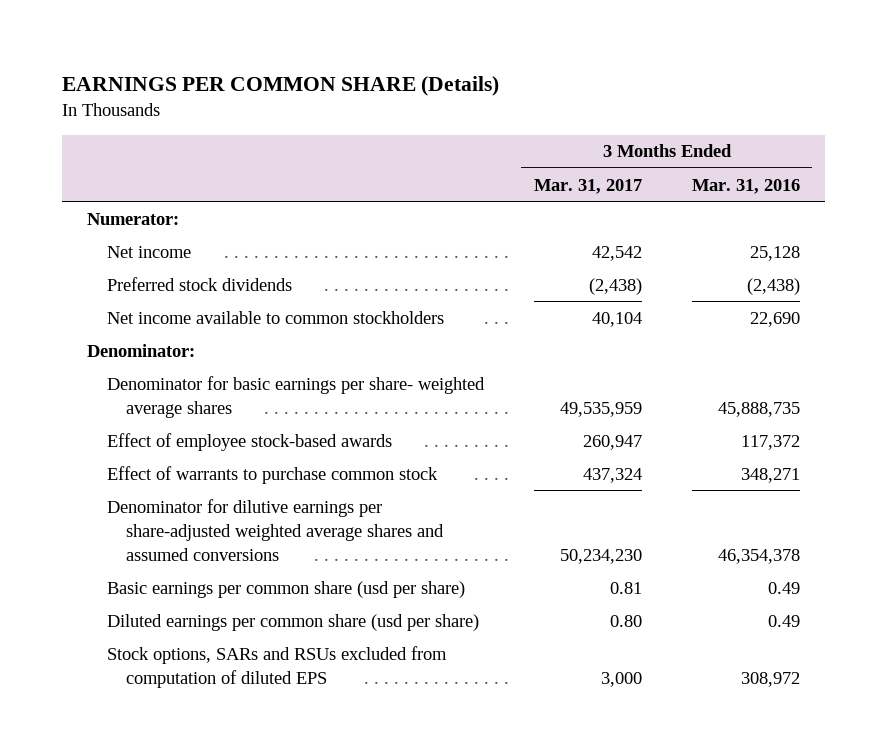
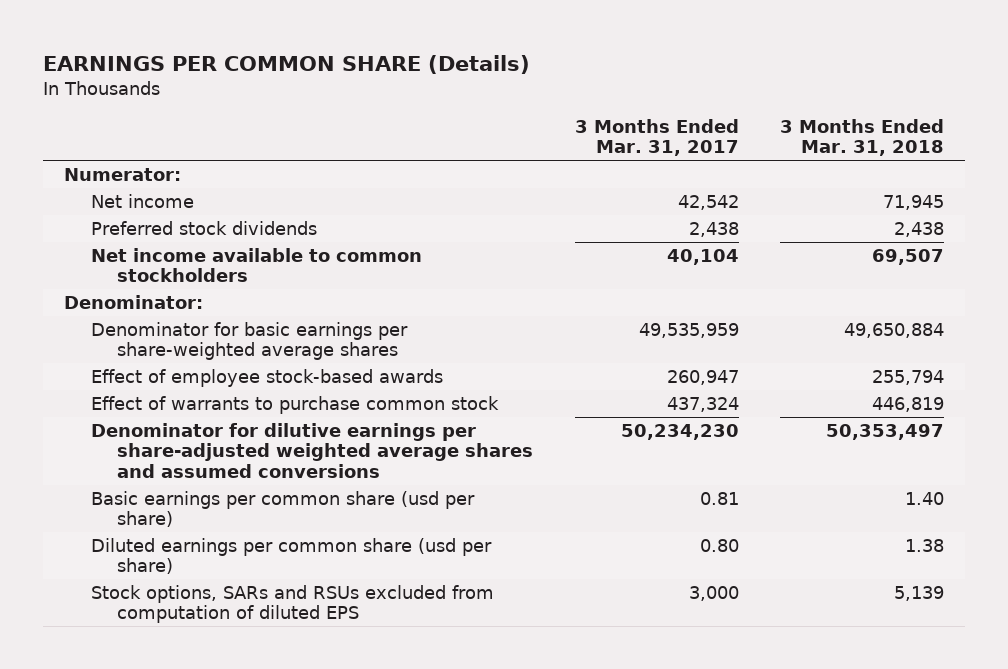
- | 3 Months Ended Mar. 31, 2017 | 3 Months Ended Mar. 31, 2016
+ | 3 Months Ended Mar. 31, 2017 | 3 Months Ended Mar. 31, 2018
- Preferred stock dividends | (2,438) | (2,438)
+ Preferred stock dividends | 2,438 | 2,438
- Denominator for basic earnings per share- weighted average shares | 49,535,959 | 45,888,735
+ Denominator for basic earnings per share-weighted average shares | 49,535,959 | 49,650,884

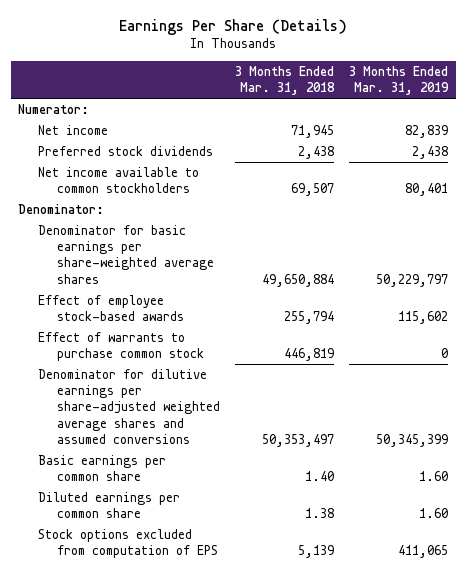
- EARNINGS PER COMMON SHARE (Details)
+ Earnings Per Share (Details)
- | 3 Months Ended Mar. 31, 2017 | 3 Months Ended Mar. 31, 2018
+ | 3 Months Ended Mar. 31, 2018 | 3 Months Ended Mar. 31, 2019
- Basic earnings per common share (usd per share) | 0.81 | 1.40
- Diluted earnings per common share (usd per share) | 0.80 | 1.38
- Stock options, SARs and RSUs excluded from computation of diluted EPS | 3,000 | 5,139
+ Basic earnings per common share | 1.40 | 1.60
+ Diluted earnings per common share | 1.38 | 1.60
+ Stock options excluded from computation of EPS | 5,139 | 411,065

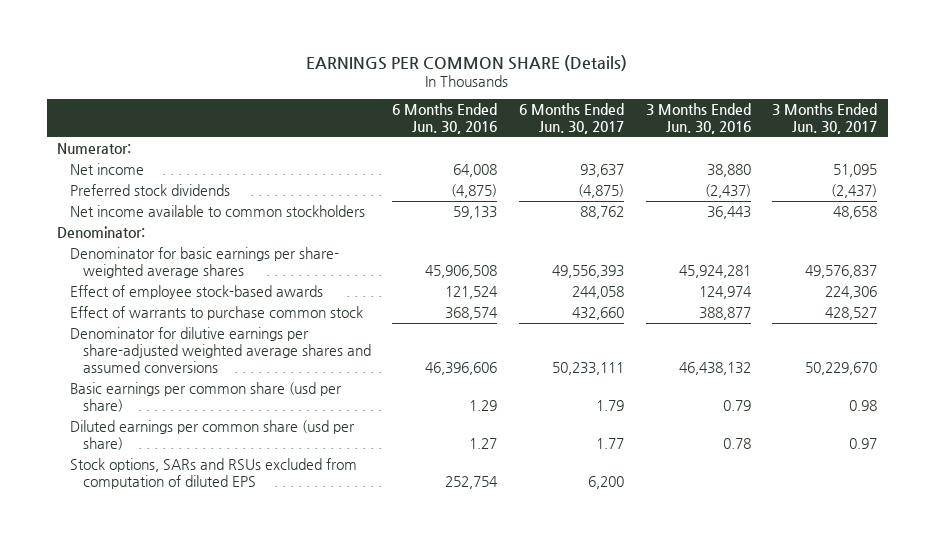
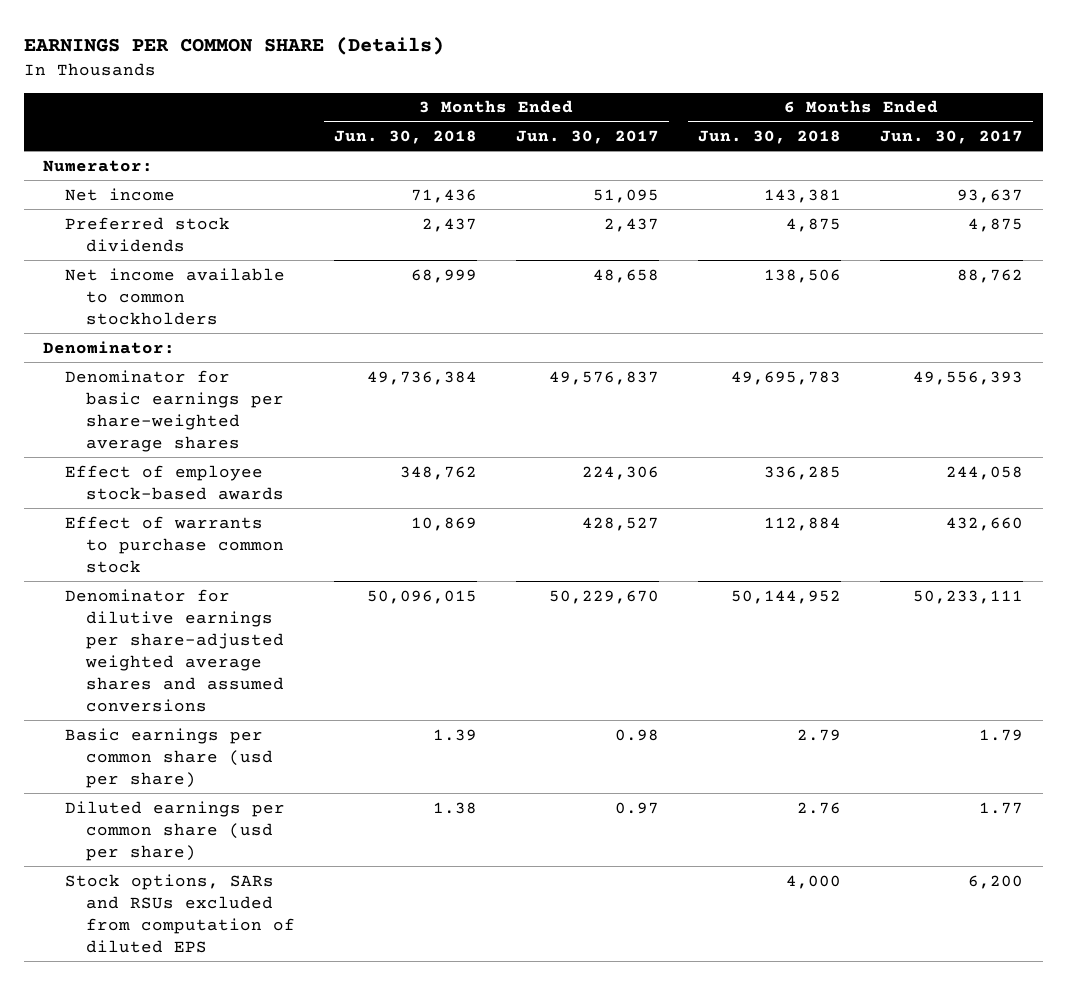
- | 6 Months Ended Jun. 30, 2016 | 6 Months Ended Jun. 30, 2017 | 3 Months Ended Jun. 30, 2016 | 3 Months Ended Jun. 30, 2017
+ | 3 Months Ended Jun. 30, 2018 | 3 Months Ended Jun. 30, 2017 | 6 Months Ended Jun. 30, 2018 | 6 Months Ended Jun. 30, 2017
- Preferred stock dividends | (4,875) | (4,875) | (2,437) | (2,437)
+ Preferred stock dividends | 2,437 | 2,437 | 4,875 | 4,875
- Denominator for basic earnings per share- weighted average shares | 45,906,508 | 49,556,393 | 45,924,281 | 49,576,837
+ Denominator for basic earnings per share-weighted average shares | 49,736,384 | 49,576,837 | 49,695,783 | 49,556,393

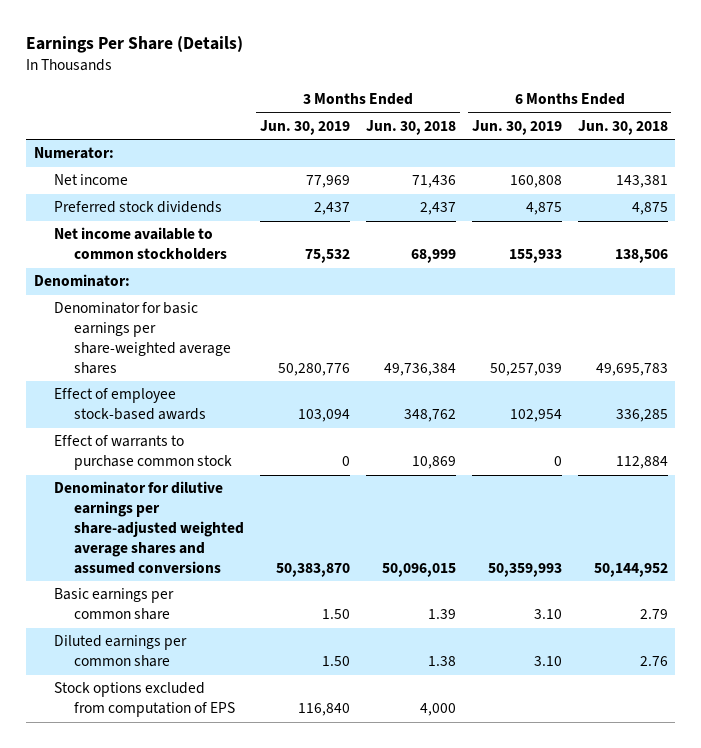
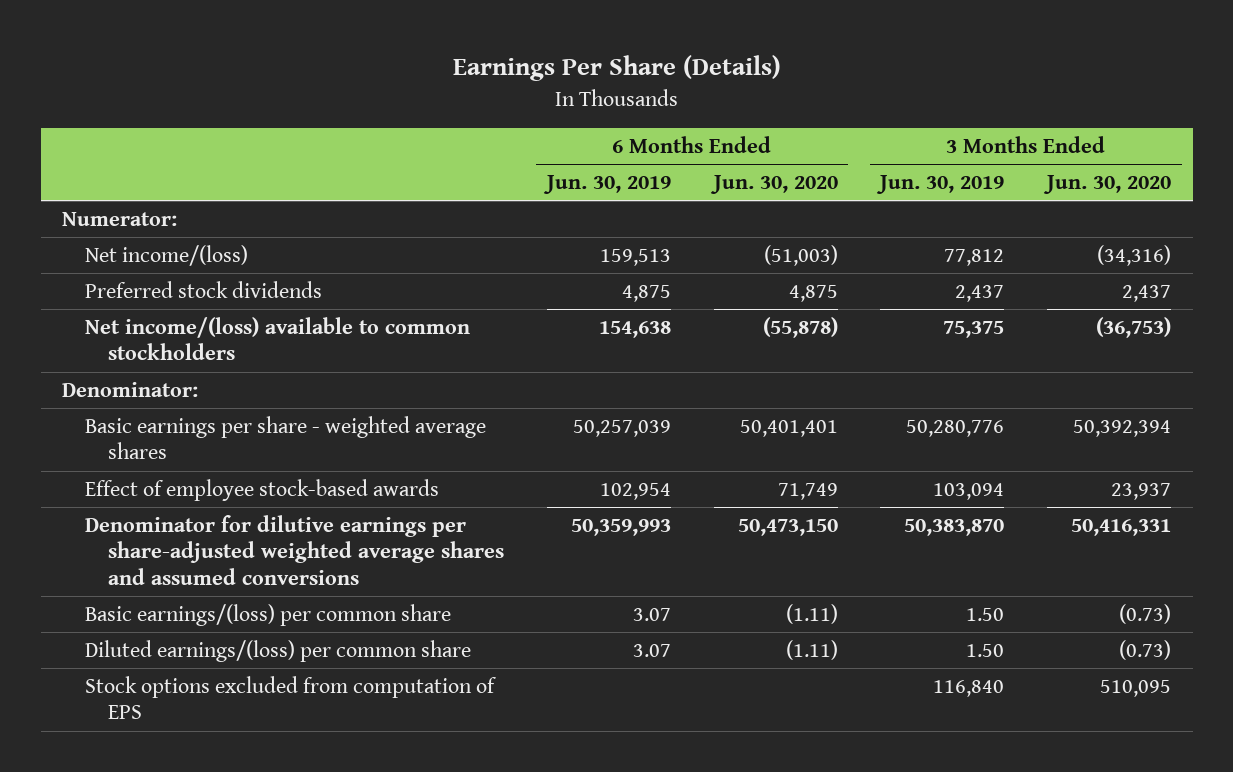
- | 3 Months Ended Jun. 30, 2019 | 3 Months Ended Jun. 30, 2018 | 6 Months Ended Jun. 30, 2019 | 6 Months Ended Jun. 30, 2018
+ | 6 Months Ended Jun. 30, 2019 | 6 Months Ended Jun. 30, 2020 | 3 Months Ended Jun. 30, 2019 | 3 Months Ended Jun. 30, 2020
- Net income | 77,969 | 71,436 | 160,808 | 143,381
+ Net income/(loss) | 159,513 | (51,003) | 77,812 | (34,316)
- Net income available to common stockholders | 75,532 | 68,999 | 155,933 | 138,506
+ Net income/(loss) available to common stockholders | 154,638 | (55,878) | 75,375 | (36,753)
- Denominator for basic earnings per share-weighted average shares | 50,280,776 | 49,736,384 | 50,257,039 | 49,695,783
+ Basic earnings per share - weighted average shares | 50,257,039 | 50,401,401 | 50,280,776 | 50,392,394
- Effect of warrants to purchase common stock | 0 | 10,869 | 0 | 112,884
- Basic earnings per common share | 1.50 | 1.39 | 3.10 | 2.79
- Diluted earnings per common share | 1.50 | 1.38 | 3.10 | 2.76
+ Basic earnings/(loss) per common share | 3.07 | (1.11) | 1.50 | (0.73)
+ Diluted earnings/(loss) per common share | 3.07 | (1.11) | 1.50 | (0.73)

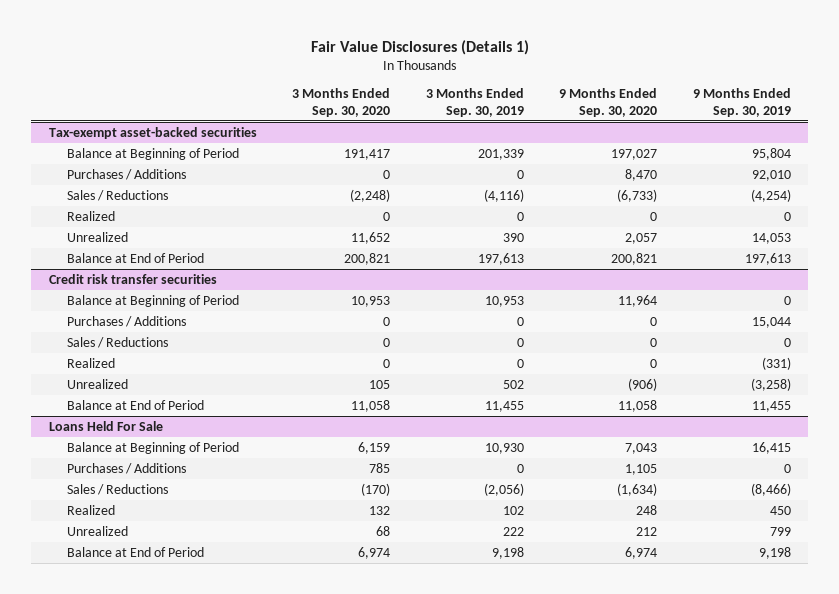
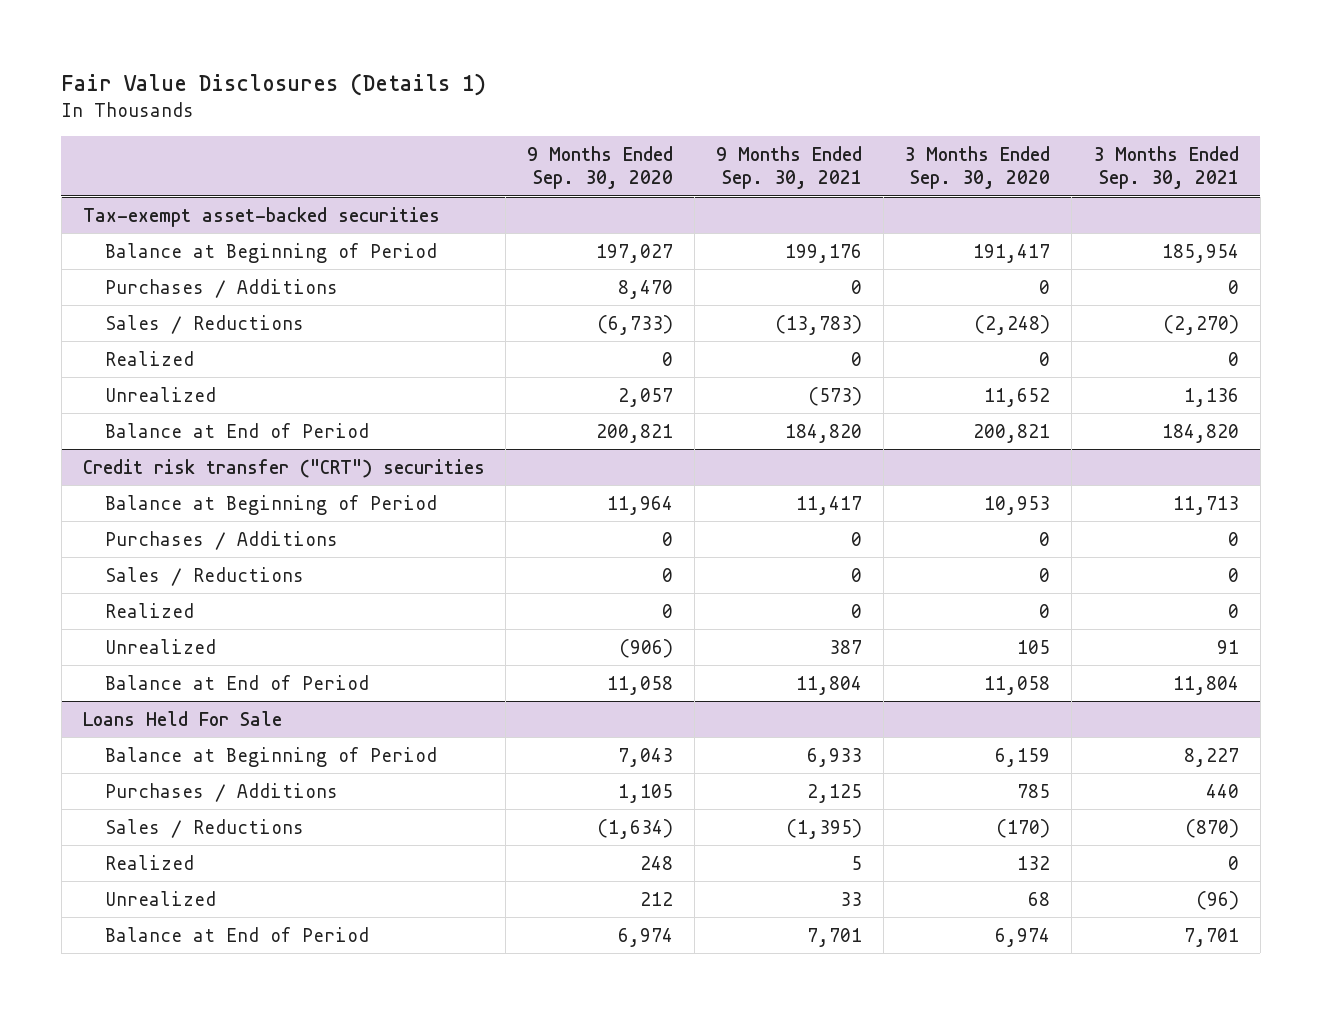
- | 3 Months Ended Sep. 30, 2020 | 3 Months Ended Sep. 30, 2019 | 9 Months Ended Sep. 30, 2020 | 9 Months Ended Sep. 30, 2019
+ | 9 Months Ended Sep. 30, 2020 | 9 Months Ended Sep. 30, 2021 | 3 Months Ended Sep. 30, 2020 | 3 Months Ended Sep. 30, 2021
- Credit risk transfer securities
+ Credit risk transfer ("CRT") securities

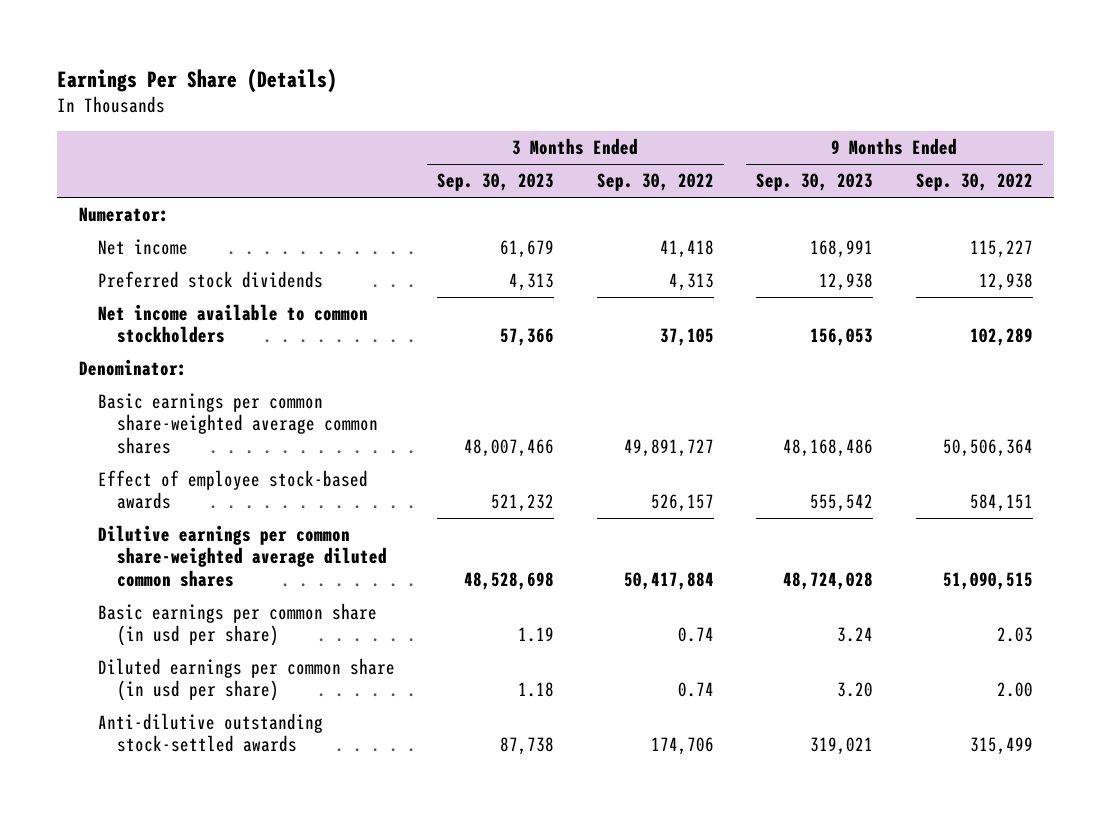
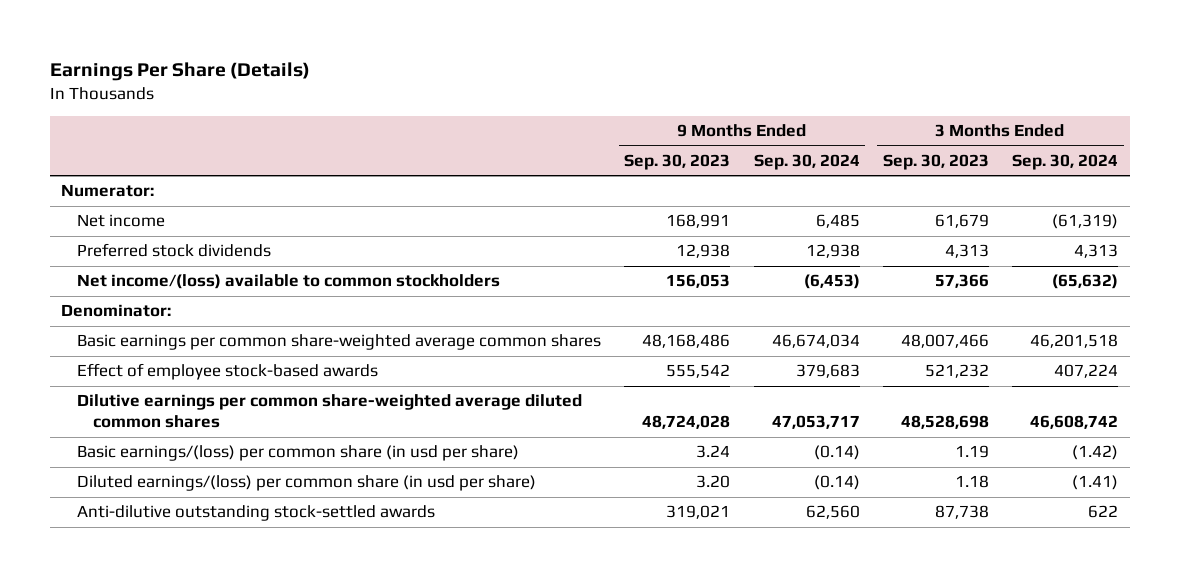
- | 3 Months Ended Sep. 30, 2023 | 3 Months Ended Sep. 30, 2022 | 9 Months Ended Sep. 30, 2023 | 9 Months Ended Sep. 30, 2022
+ | 9 Months Ended Sep. 30, 2023 | 9 Months Ended Sep. 30, 2024 | 3 Months Ended Sep. 30, 2023 | 3 Months Ended Sep. 30, 2024
- Net income available to common stockholders | 57,366 | 37,105 | 156,053 | 102,289
+ Net income/(loss) available to common stockholders | 156,053 | (6,453) | 57,366 | (65,632)
- Basic earnings per common share (in usd per share) | 1.19 | 0.74 | 3.24 | 2.03
- Diluted earnings per common share (in usd per share) | 1.18 | 0.74 | 3.20 | 2.00
+ Basic earnings/(loss) per common share (in usd per share) | 3.24 | (0.14) | 1.19 | (1.42)
+ Diluted earnings/(loss) per common share (in usd per share) | 3.20 | (0.14) | 1.18 | (1.41)

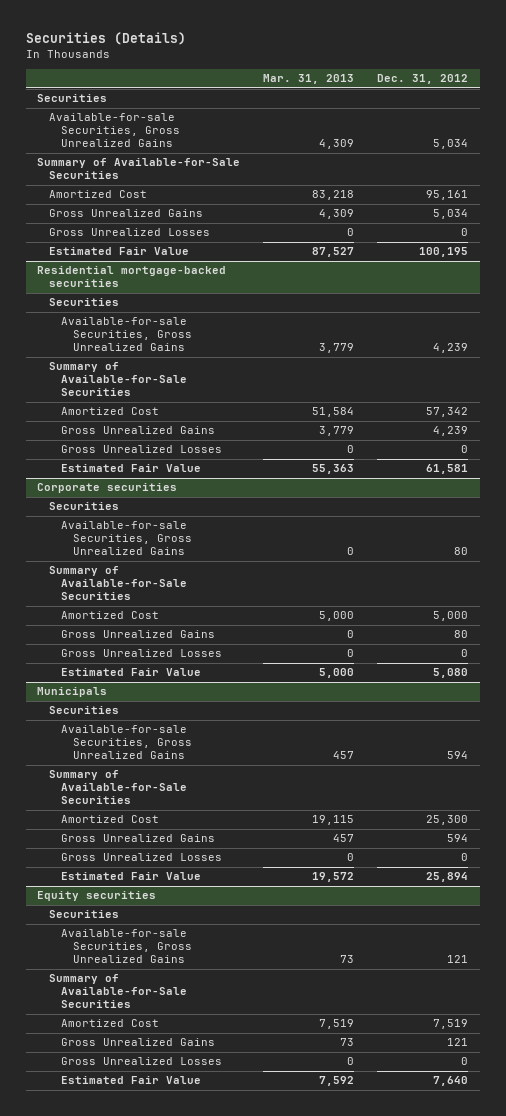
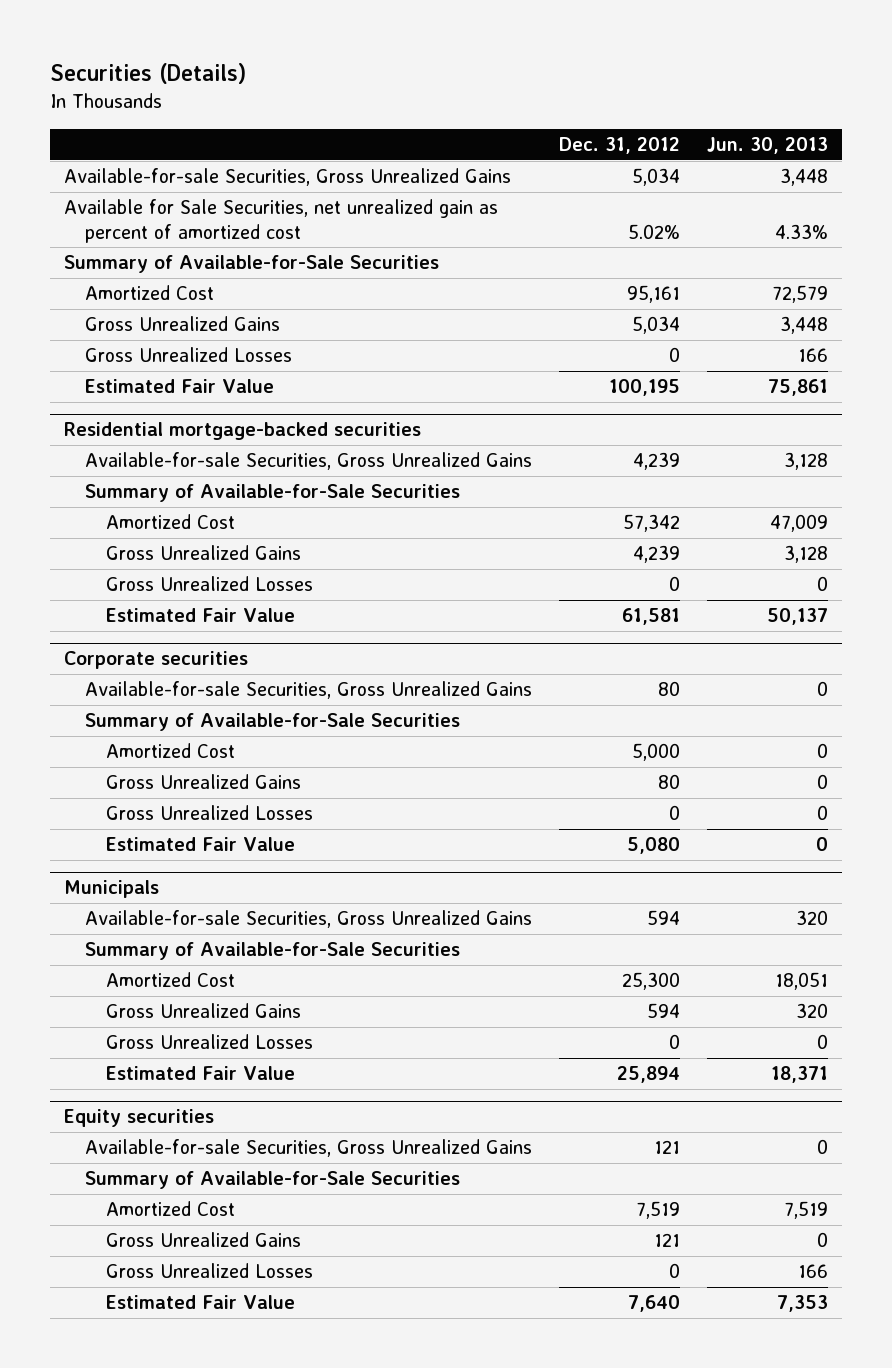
- | Mar. 31, 2013 | Dec. 31, 2012
+ | Dec. 31, 2012 | Jun. 30, 2013
- Securities
+ Available for Sale Securities, net unrealized gain as percent of amortized cost | 5.02% | 4.33%
@ Residential mortgage-backed securities
- Securities
@ Corporate securities
- Securities
@ Municipals
- Securities
@ Equity securities
- Securities

